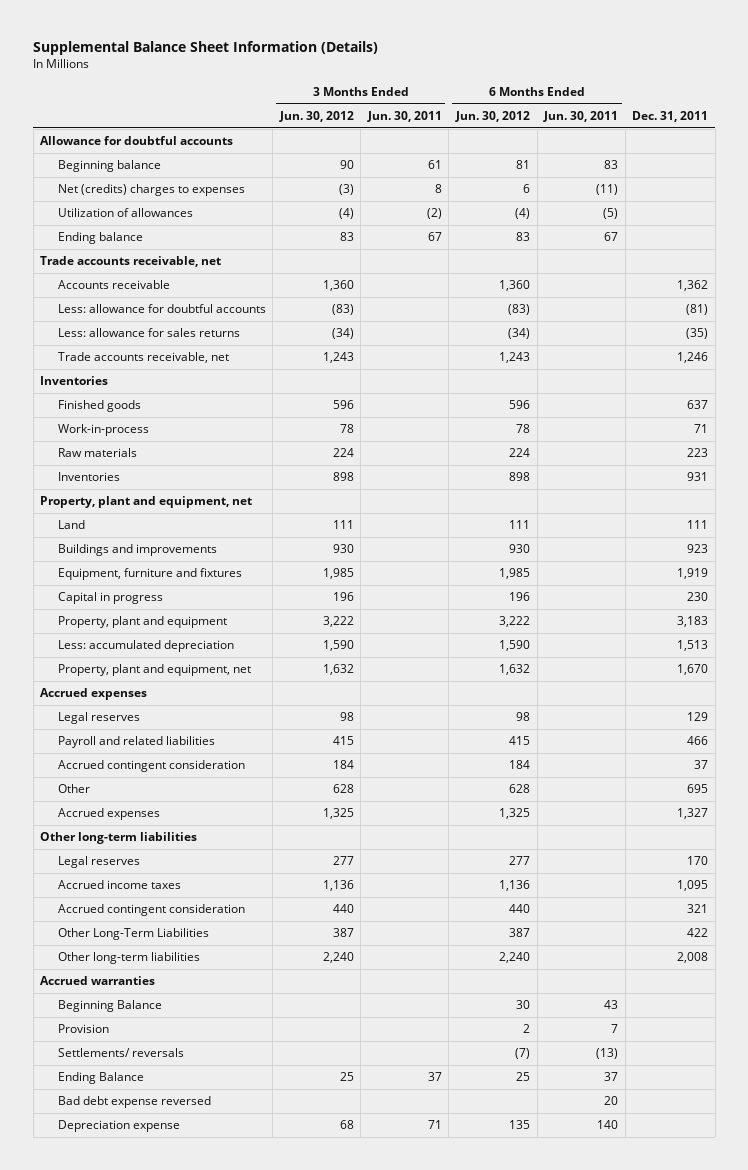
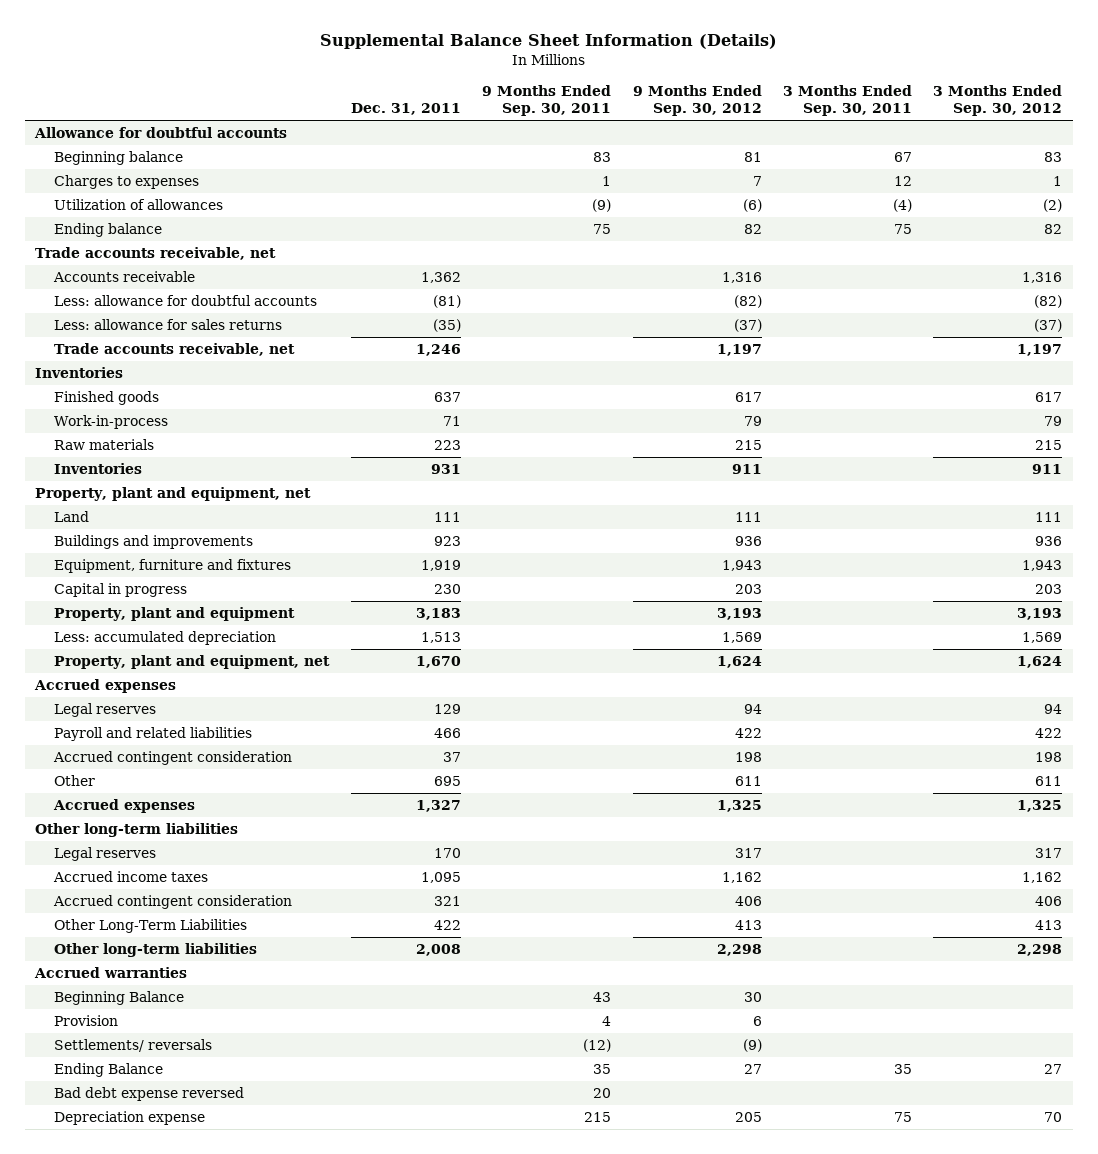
- | 3 Months Ended Jun. 30, 2012 | 3 Months Ended Jun. 30, 2011 | 6 Months Ended Jun. 30, 2012 | 6 Months Ended Jun. 30, 2011 | Dec. 31, 2011
+ | Dec. 31, 2011 | 9 Months Ended Sep. 30, 2011 | 9 Months Ended Sep. 30, 2012 | 3 Months Ended Sep. 30, 2011 | 3 Months Ended Sep. 30, 2012
- Net (credits) charges to expenses | (3) | 8 | 6 | (11) |
+ Charges to expenses | | 1 | 7 | 12 | 1

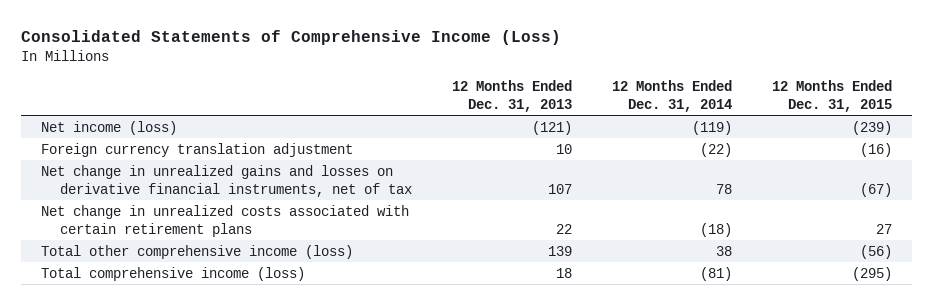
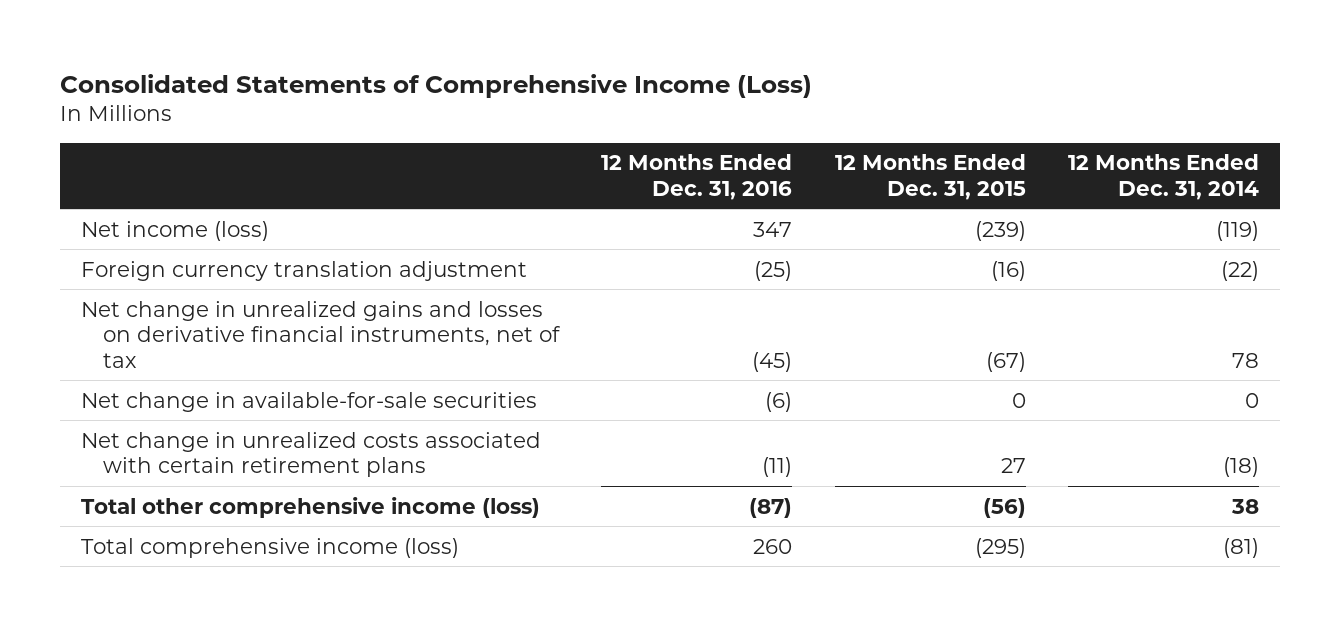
- | 12 Months Ended Dec. 31, 2013 | 12 Months Ended Dec. 31, 2014 | 12 Months Ended Dec. 31, 2015
+ | 12 Months Ended Dec. 31, 2016 | 12 Months Ended Dec. 31, 2015 | 12 Months Ended Dec. 31, 2014
+ Net change in available-for-sale securities | (6) | 0 | 0

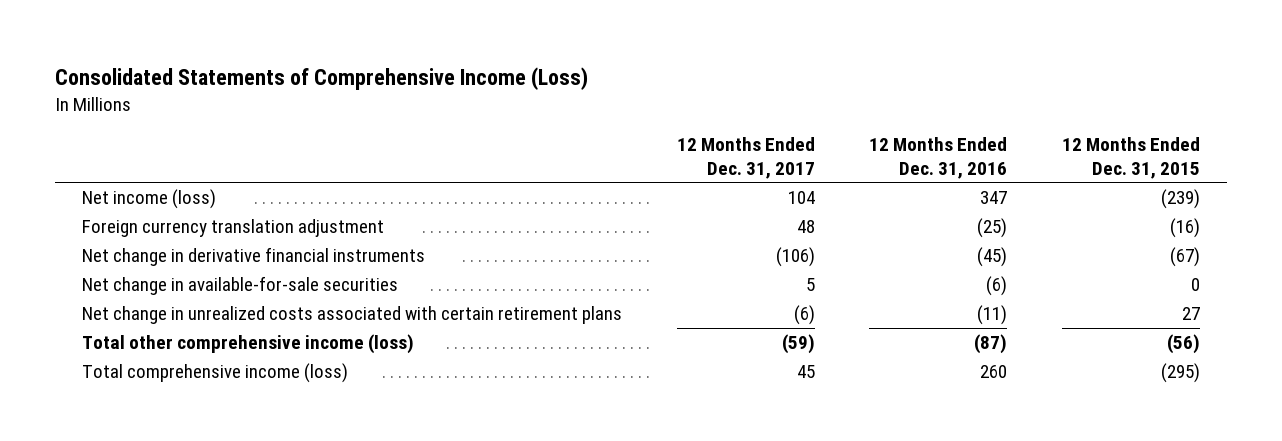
- | 12 Months Ended Dec. 31, 2016 | 12 Months Ended Dec. 31, 2015 | 12 Months Ended Dec. 31, 2014
+ | 12 Months Ended Dec. 31, 2017 | 12 Months Ended Dec. 31, 2016 | 12 Months Ended Dec. 31, 2015
- Net change in unrealized gains and losses on derivative financial instruments, net of tax | (45) | (67) | 78
+ Net change in derivative financial instruments | (106) | (45) | (67)

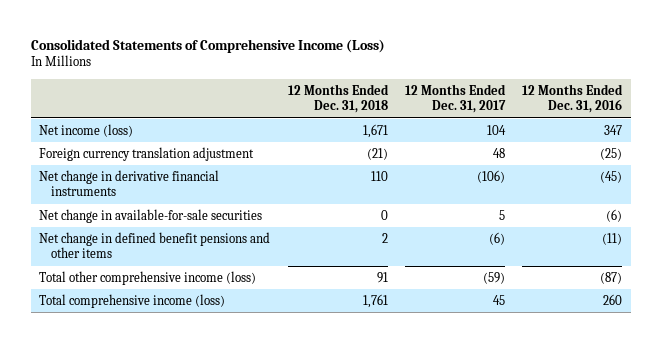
- | 12 Months Ended Dec. 31, 2017 | 12 Months Ended Dec. 31, 2016 | 12 Months Ended Dec. 31, 2015
+ | 12 Months Ended Dec. 31, 2018 | 12 Months Ended Dec. 31, 2017 | 12 Months Ended Dec. 31, 2016
- Net change in unrealized costs associated with certain retirement plans | (6) | (11) | 27
+ Net change in defined benefit pensions and other items | 2 | (6) | (11)

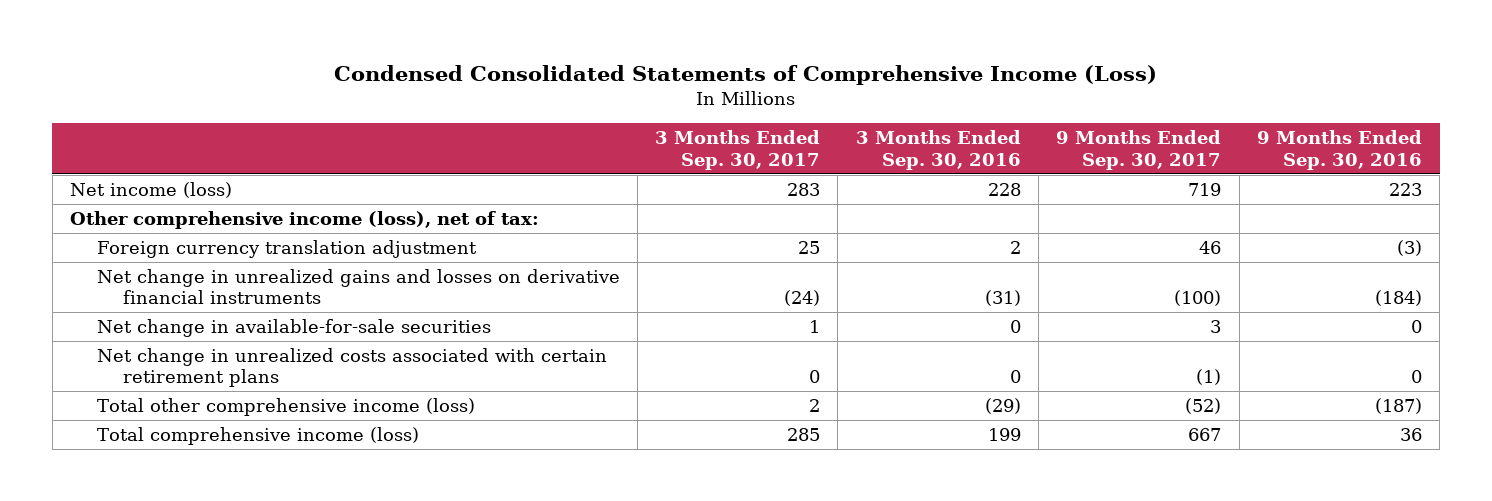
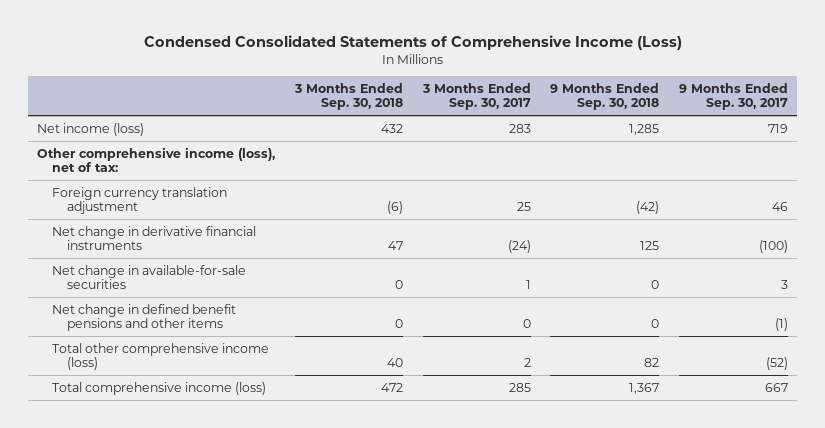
- | 3 Months Ended Sep. 30, 2017 | 3 Months Ended Sep. 30, 2016 | 9 Months Ended Sep. 30, 2017 | 9 Months Ended Sep. 30, 2016
+ | 3 Months Ended Sep. 30, 2018 | 3 Months Ended Sep. 30, 2017 | 9 Months Ended Sep. 30, 2018 | 9 Months Ended Sep. 30, 2017
- Net change in unrealized gains and losses on derivative financial instruments | (24) | (31) | (100) | (184)
+ Net change in derivative financial instruments | 47 | (24) | 125 | (100)
- Net change in unrealized costs associated with certain retirement plans | 0 | 0 | (1) | 0
+ Net change in defined benefit pensions and other items | 0 | 0 | 0 | (1)

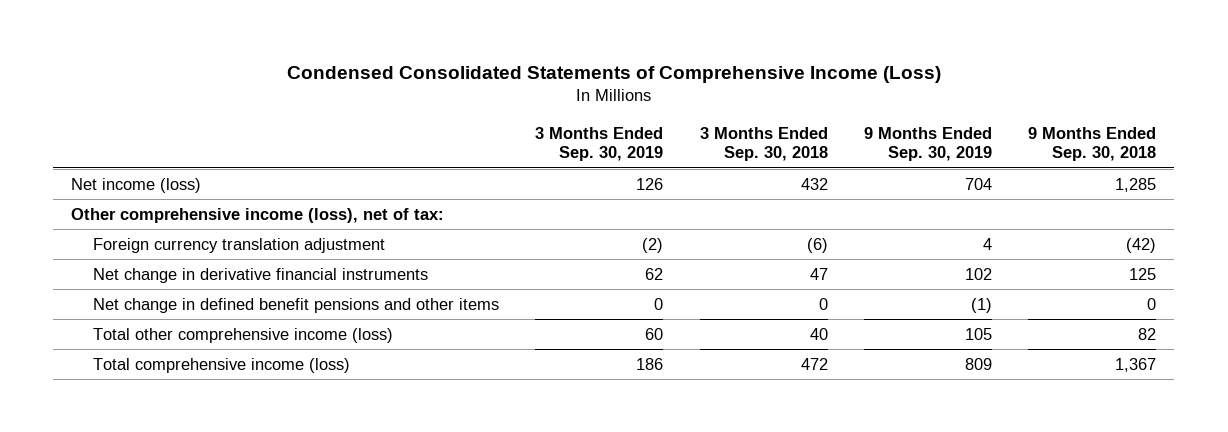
- | 3 Months Ended Sep. 30, 2018 | 3 Months Ended Sep. 30, 2017 | 9 Months Ended Sep. 30, 2018 | 9 Months Ended Sep. 30, 2017
+ | 3 Months Ended Sep. 30, 2019 | 3 Months Ended Sep. 30, 2018 | 9 Months Ended Sep. 30, 2019 | 9 Months Ended Sep. 30, 2018
- Net change in available-for-sale securities | 0 | 1 | 0 | 3

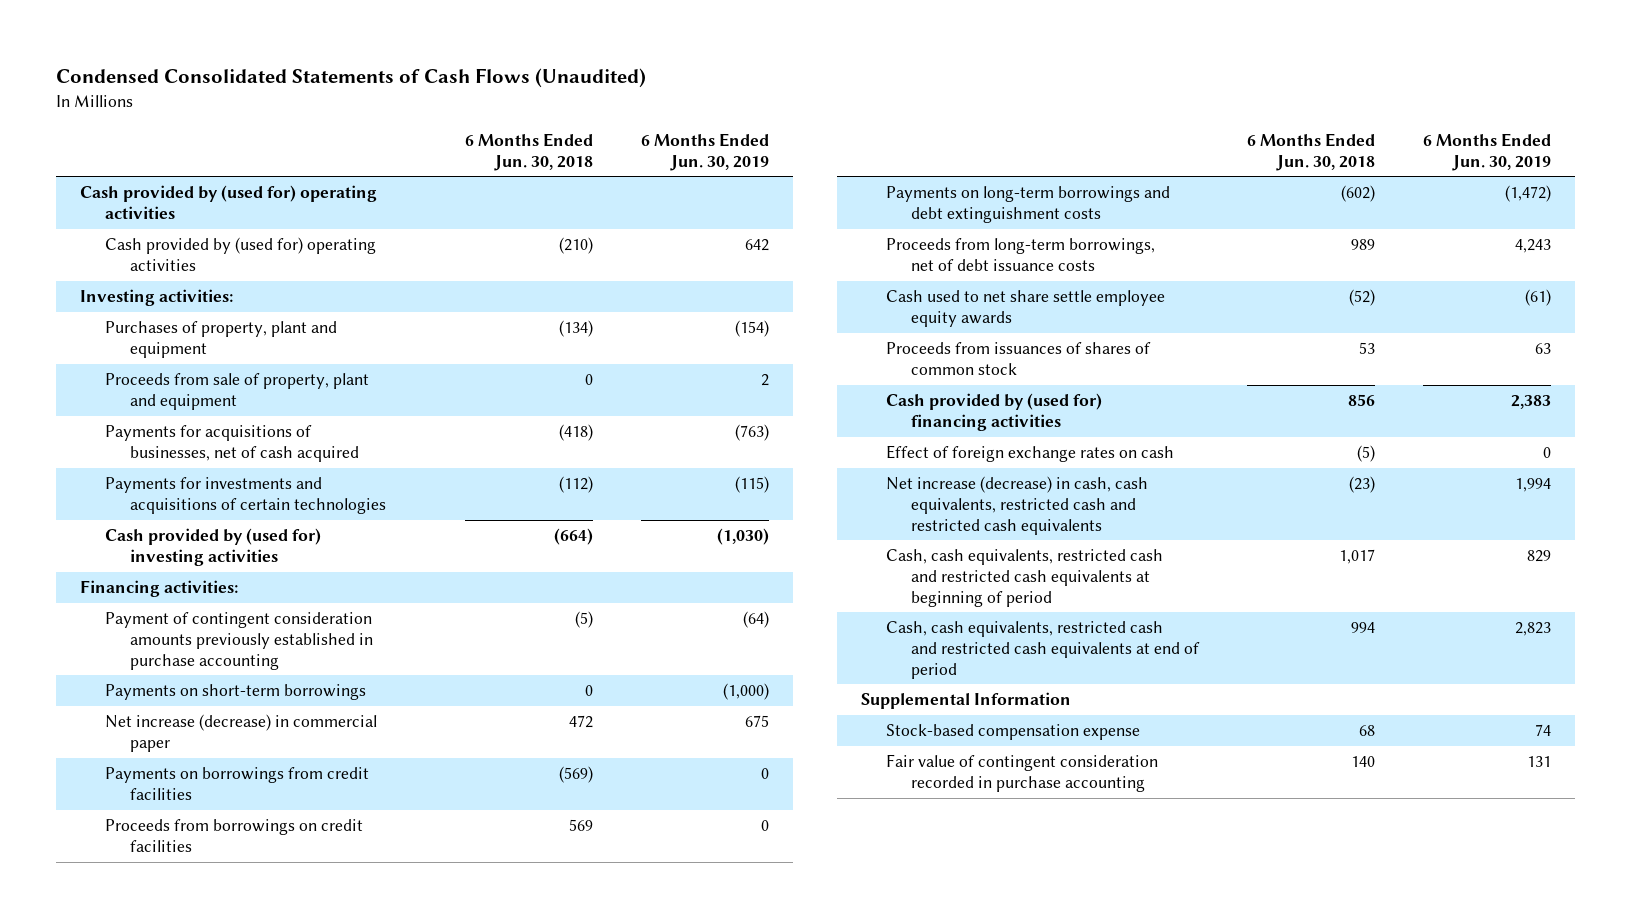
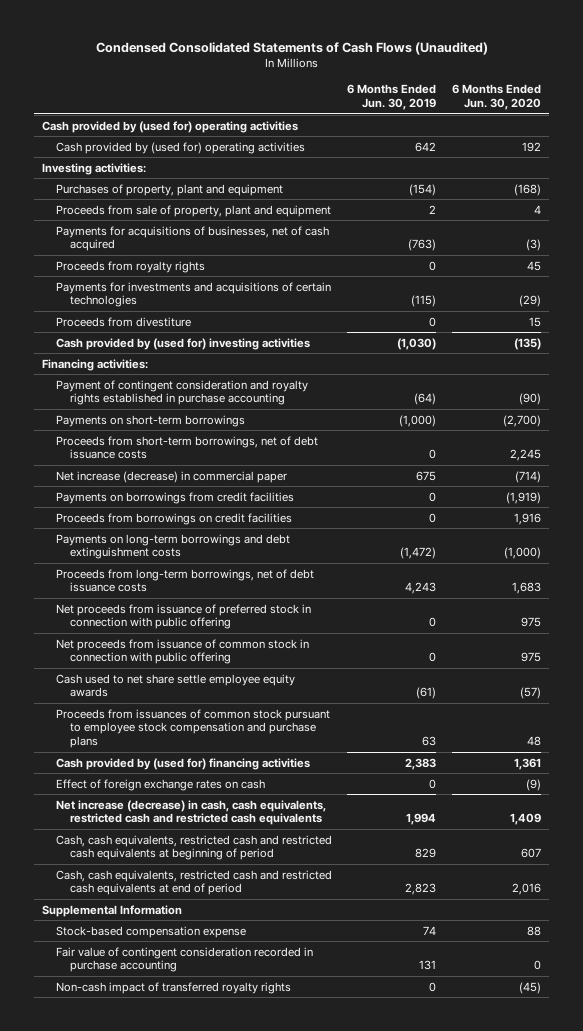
- | 6 Months Ended Jun. 30, 2018 | 6 Months Ended Jun. 30, 2019
+ | 6 Months Ended Jun. 30, 2019 | 6 Months Ended Jun. 30, 2020
+ Proceeds from royalty rights | 0 | 45
+ Proceeds from divestiture | 0 | 15
- Payment of contingent consideration amounts previously established in purchase accounting | (5) | (64)
+ Payment of contingent consideration and royalty rights established in purchase accounting | (64) | (90)
+ Proceeds from short-term borrowings, net of debt issuance costs | 0 | 2,245
+ Net proceeds from issuance of preferred stock in connection with public offering | 0 | 975
+ Net proceeds from issuance of common stock in connection with public offering | 0 | 975
- Proceeds from issuances of shares of common stock | 53 | 63
+ Proceeds from issuances of common stock pursuant to employee stock compensation and purchase plans | 63 | 48
+ Non-cash impact of transferred royalty rights | 0 | (45)

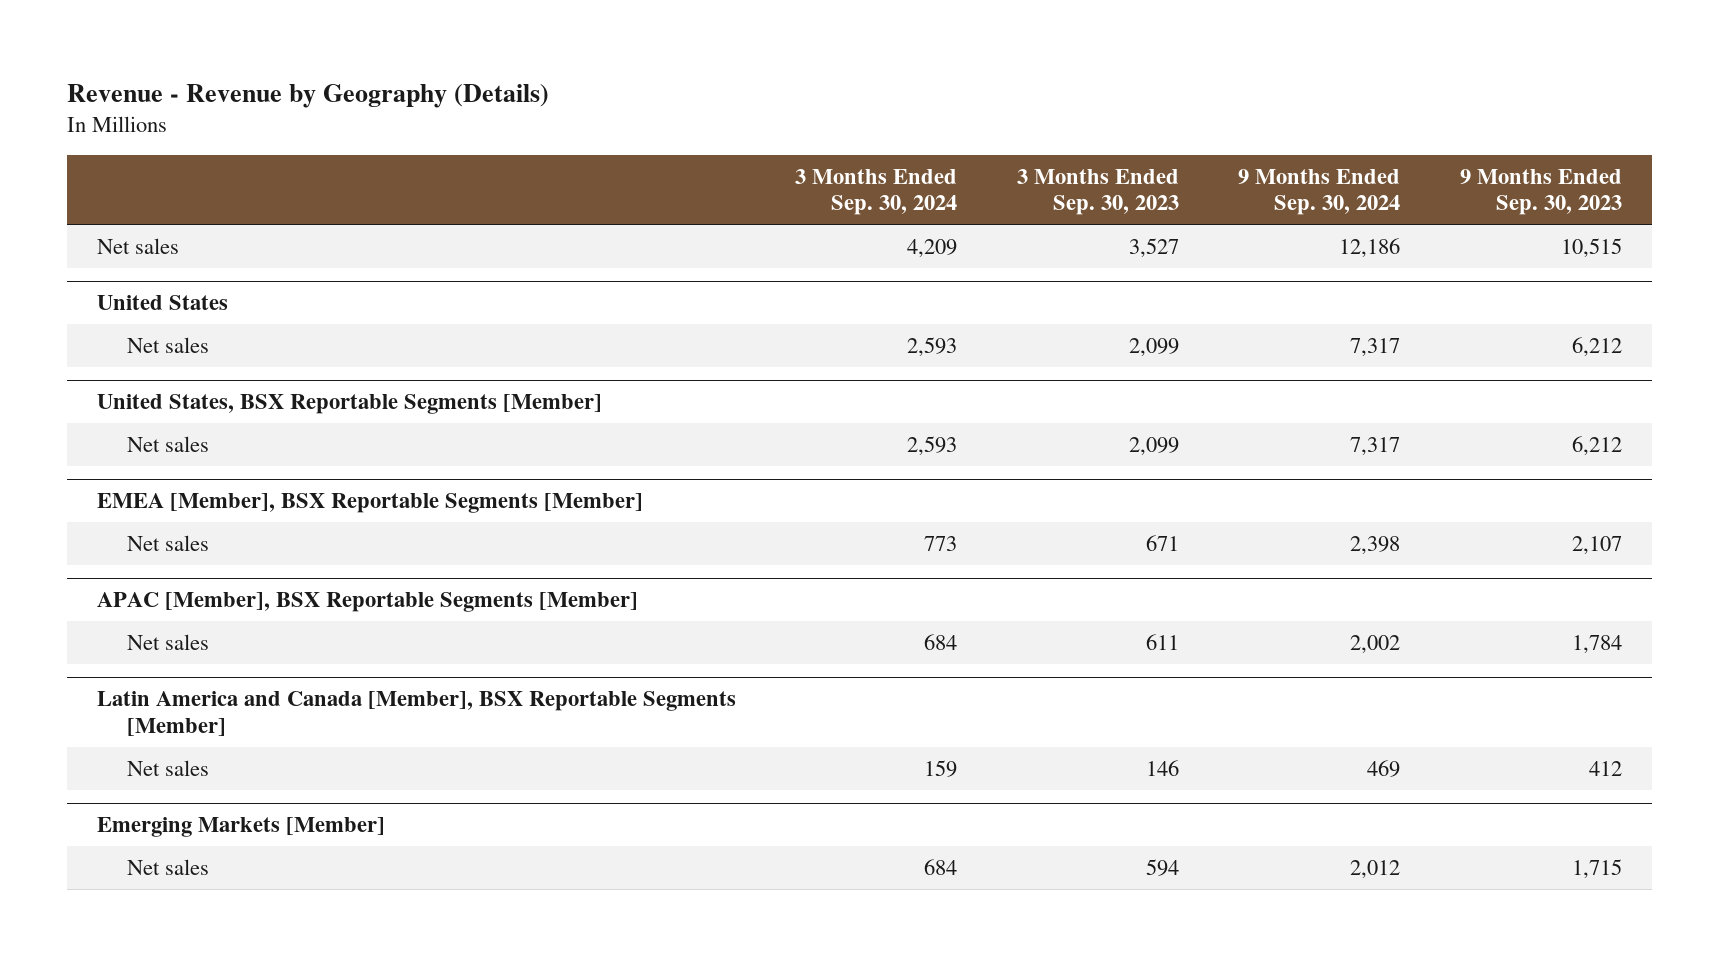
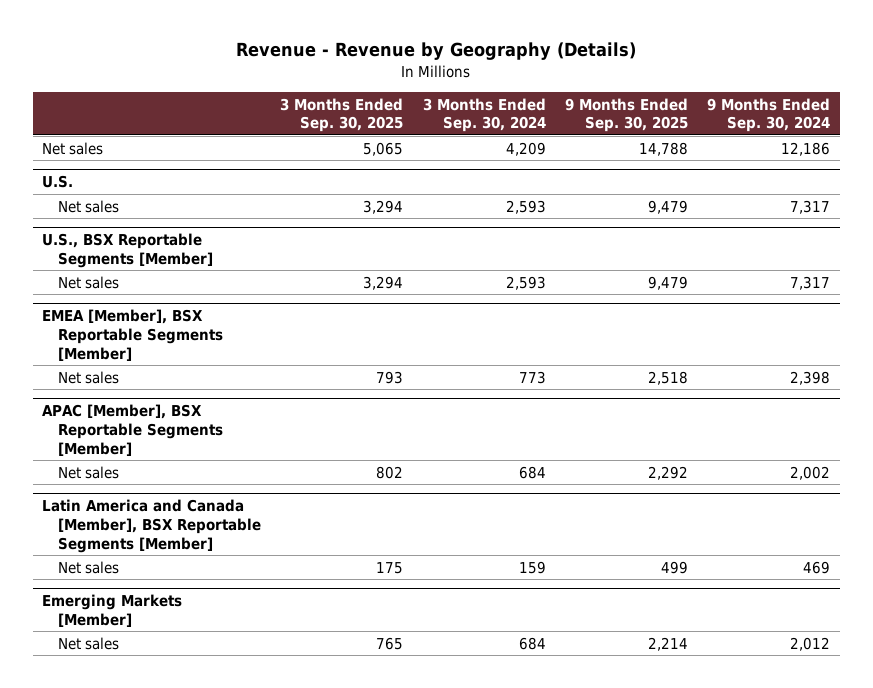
- | 3 Months Ended Sep. 30, 2024 | 3 Months Ended Sep. 30, 2023 | 9 Months Ended Sep. 30, 2024 | 9 Months Ended Sep. 30, 2023
+ | 3 Months Ended Sep. 30, 2025 | 3 Months Ended Sep. 30, 2024 | 9 Months Ended Sep. 30, 2025 | 9 Months Ended Sep. 30, 2024
- United States
+ U.S.
- United States, BSX Reportable Segments [Member]
+ U.S., BSX Reportable Segments [Member]

